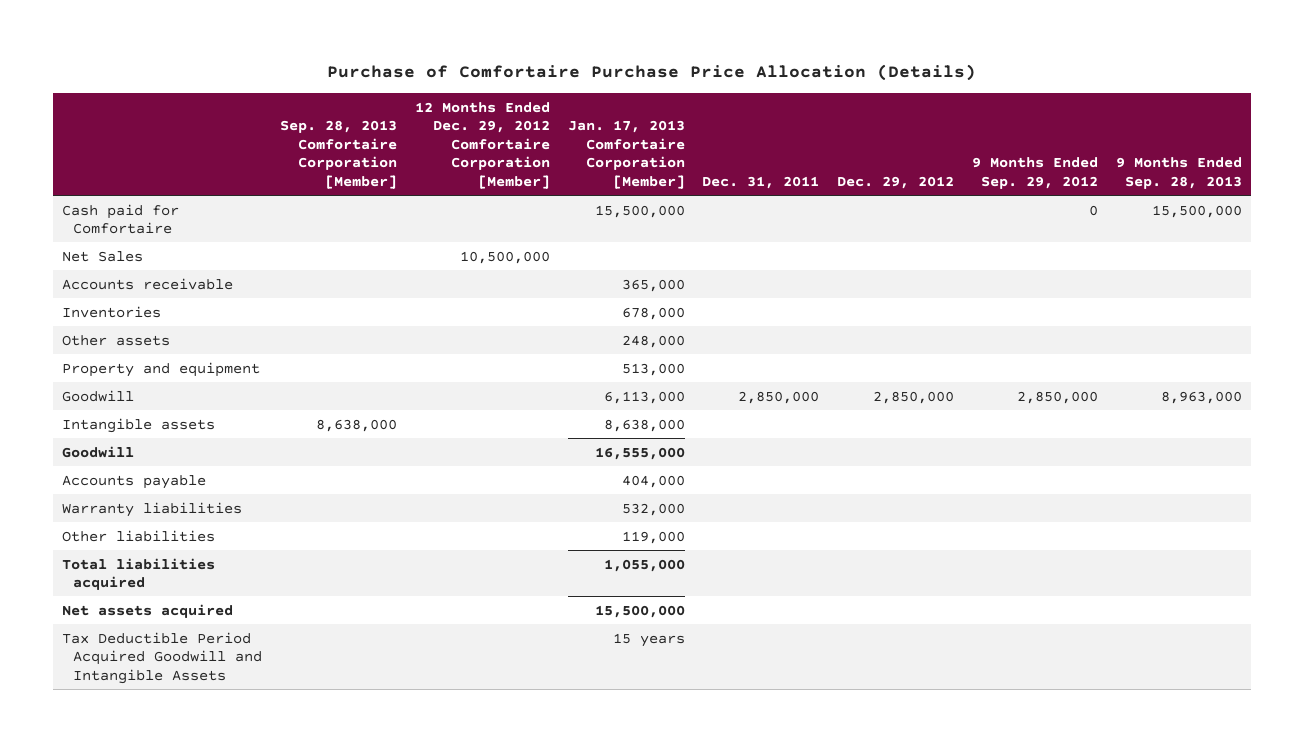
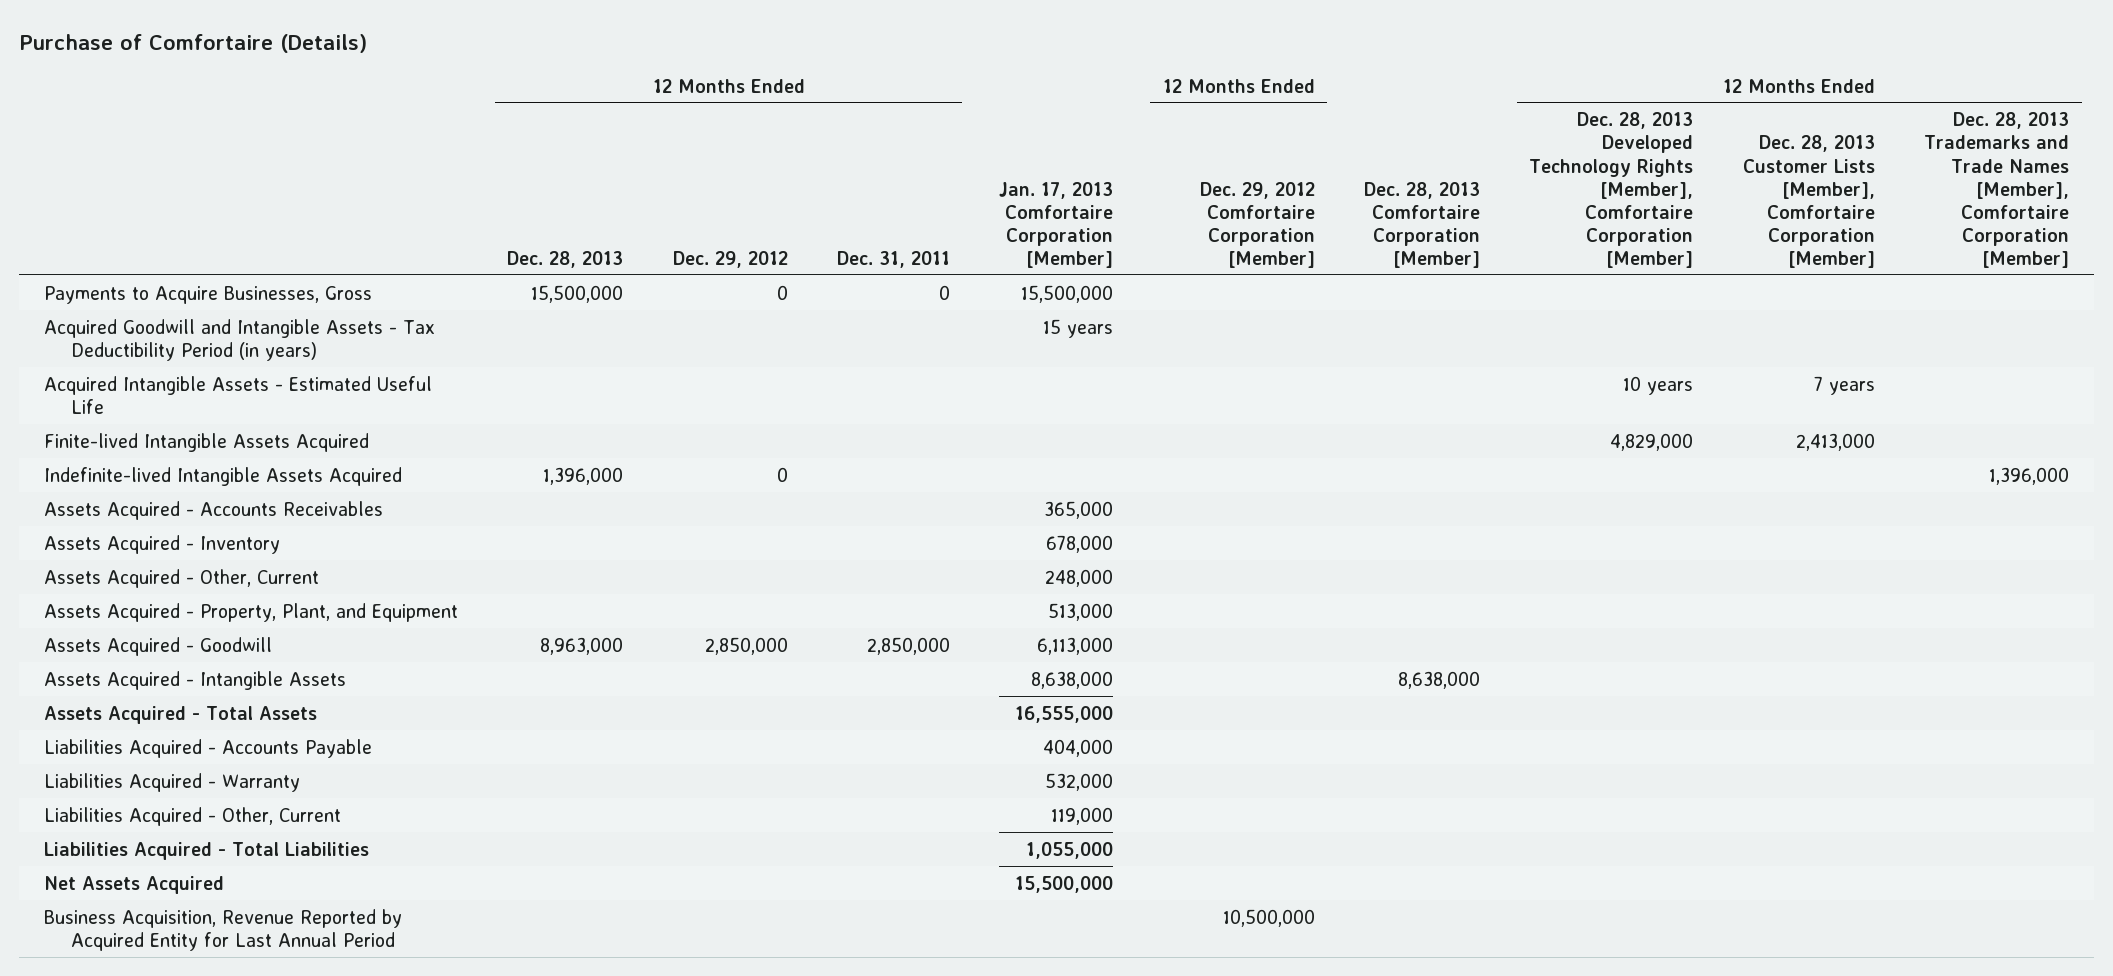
- Purchase of Comfortaire Purchase Price Allocation (Details)
+ Purchase of Comfortaire (Details)
- | Sep. 28, 2013 Comfortaire Corporation [Member] | 12 Months Ended Dec. 29, 2012 Comfortaire Corporation [Member] | Jan. 17, 2013 Comfortaire Corporation [Member] | Dec. 31, 2011 | Dec. 29, 2012 | 9 Months Ended Sep. 29, 2012 | 9 Months Ended Sep. 28, 2013
+ | 12 Months Ended Dec. 28, 2013 | 12 Months Ended Dec. 29, 2012 | 12 Months Ended Dec. 31, 2011 | Jan. 17, 2013 Comfortaire Corporation [Member] | 12 Months Ended Dec. 29, 2012 Comfortaire Corporation [Member] | Dec. 28, 2013 Comfortaire Corporation [Member] | 12 Months Ended Dec. 28, 2013 Developed Technology Rights [Member], Comfortaire Corporation [Member] | 12 Months Ended Dec. 28, 2013 Customer Lists [Member], Comfortaire Corporation [Member] | 12 Months Ended Dec. 28, 2013 Trademarks and Trade Names [Member], Comfortaire Corporation [Member]
- Cash paid for Comfortaire | | | 15,500,000 | | | 0 | 15,500,000
- Net Sales | | 10,500,000 | | | | |
- Accounts receivable | | | 365,000 | | | |
- Inventories | | | 678,000 | | | |
- Other assets | | | 248,000 | | | |
- Property and equipment | | | 513,000 | | | |
- Goodwill | | | 6,113,000 | 2,850,000 | 2,850,000 | 2,850,000 | 8,963,000
- Intangible assets | 8,638,000 | | 8,638,000 | | | |
- Goodwill | | | 16,555,000 | | | |
- Accounts payable | | | 404,000 | | | |
- Warranty liabilities | | | 532,000 | | | |
- Other liabilities | | | 119,000 | | | |
- Total liabilities acquired | | | 1,055,000 | | | |
- Net assets acquired | | | 15,500,000 | | | |
- Tax Deductible Period Acquired Goodwill and Intangible Assets | | | 15 years | | | |
+ Payments to Acquire Businesses, Gross | 15,500,000 | 0 | 0 | 15,500,000 | | | | |
+ Acquired Goodwill and Intangible Assets - Tax Deductibility Period (in years) | | | | 15 years | | | | |
+ Acquired Intangible Assets - Estimated Useful Life | | | | | | | 10 years | 7 years |
+ Finite-lived Intangible Assets Acquired | | | | | | | 4,829,000 | 2,413,000 |
+ Indefinite-lived Intangible Assets Acquired | 1,396,000 | 0 | | | | | | | 1,396,000
+ Assets Acquired - Accounts Receivables | | | | 365,000 | | | | |
+ Assets Acquired - Inventory | | | | 678,000 | | | | |
+ Assets Acquired - Other, Current | | | | 248,000 | | | | |
+ Assets Acquired - Property, Plant, and Equipment | | | | 513,000 | | | | |
+ Assets Acquired - Goodwill | 8,963,000 | 2,850,000 | 2,850,000 | 6,113,000 | | | | |
+ Assets Acquired - Intangible Assets | | | | 8,638,000 | | 8,638,000 | | |
+ Assets Acquired - Total Assets | | | | 16,555,000 | | | | |
+ Liabilities Acquired - Accounts Payable | | | | 404,000 | | | | |
+ Liabilities Acquired - Warranty | | | | 532,000 | | | | |
+ Liabilities Acquired - Other, Current | | | | 119,000 | | | | |
+ Liabilities Acquired - Total Liabilities | | | | 1,055,000 | | | | |
+ Net Assets Acquired | | | | 15,500,000 | | | | |
+ Business Acquisition, Revenue Reported by Acquired Entity for Last Annual Period | | | | | 10,500,000 | | | |

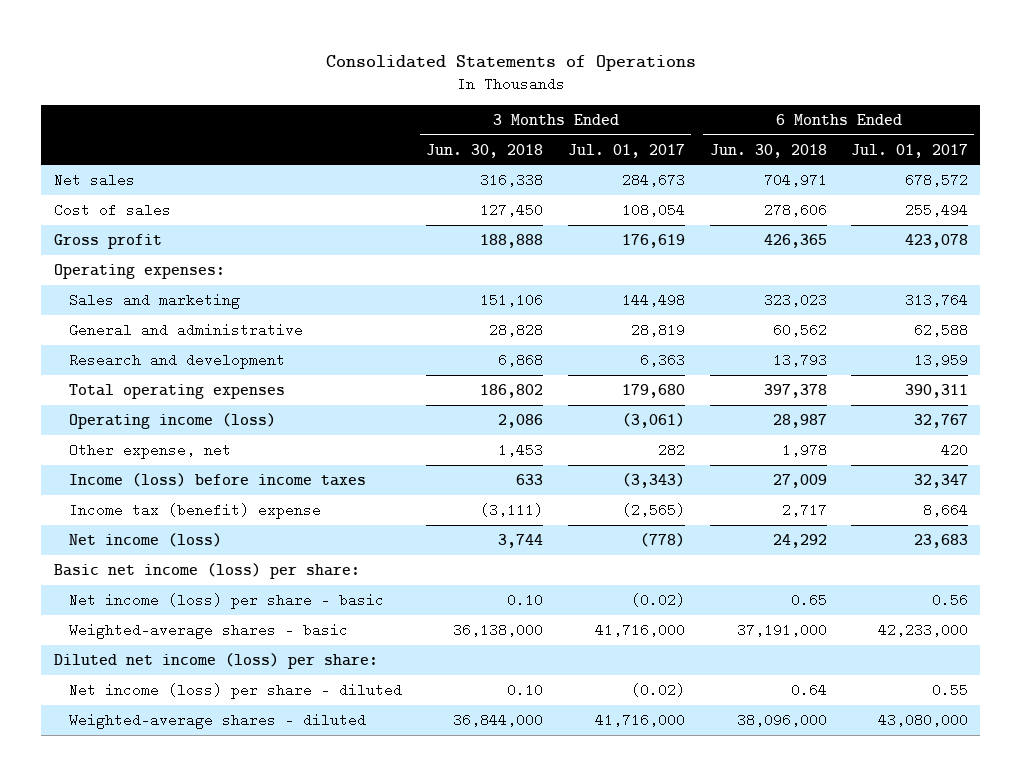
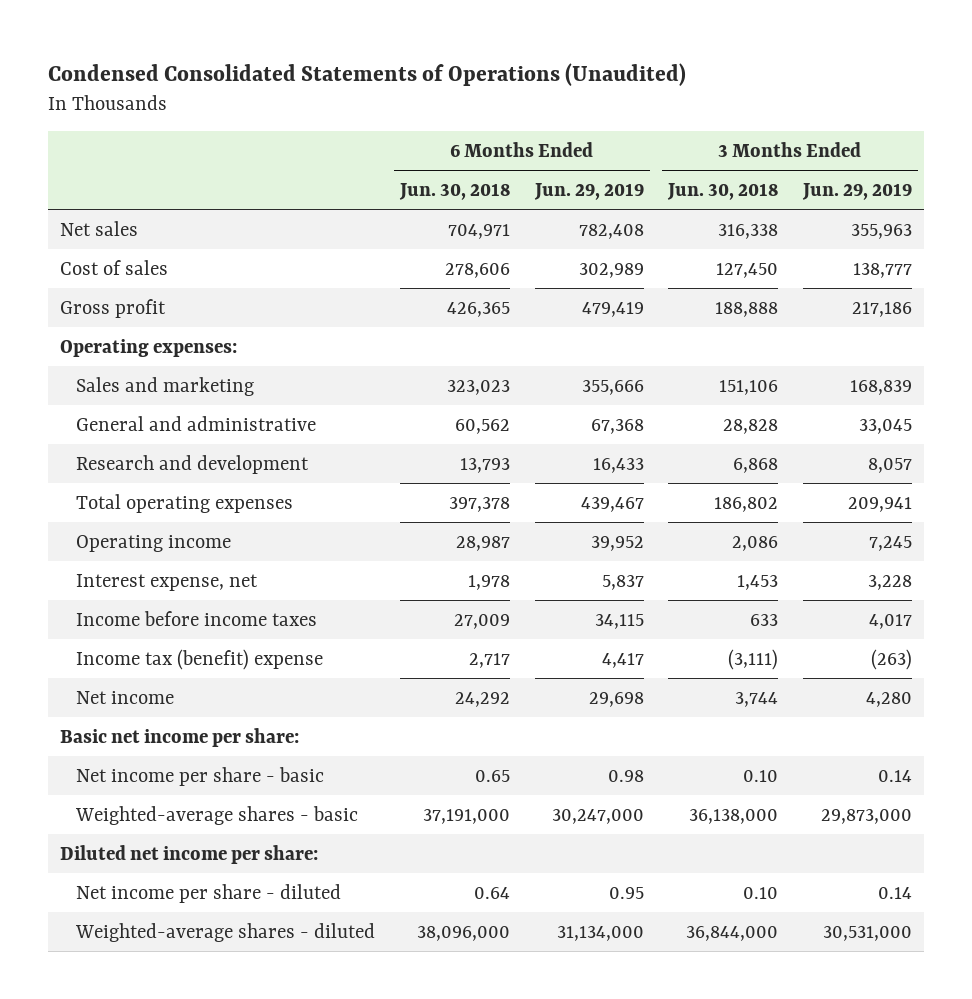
- Consolidated Statements of Operations
+ Condensed Consolidated Statements of Operations (Unaudited)
- | 3 Months Ended Jun. 30, 2018 | 3 Months Ended Jul. 01, 2017 | 6 Months Ended Jun. 30, 2018 | 6 Months Ended Jul. 01, 2017
+ | 6 Months Ended Jun. 30, 2018 | 6 Months Ended Jun. 29, 2019 | 3 Months Ended Jun. 30, 2018 | 3 Months Ended Jun. 29, 2019
- Operating income (loss) | 2,086 | (3,061) | 28,987 | 32,767
- Other expense, net | 1,453 | 282 | 1,978 | 420
- Income (loss) before income taxes | 633 | (3,343) | 27,009 | 32,347
+ Operating income | 28,987 | 39,952 | 2,086 | 7,245
+ Interest expense, net | 1,978 | 5,837 | 1,453 | 3,228
+ Income before income taxes | 27,009 | 34,115 | 633 | 4,017
- Net income (loss) | 3,744 | (778) | 24,292 | 23,683
- Basic net income (loss) per share:
- Net income (loss) per share - basic | 0.10 | (0.02) | 0.65 | 0.56
+ Net income | 24,292 | 29,698 | 3,744 | 4,280
+ Basic net income per share:
+ Net income per share - basic | 0.65 | 0.98 | 0.10 | 0.14
- Diluted net income (loss) per share:
- Net income (loss) per share - diluted | 0.10 | (0.02) | 0.64 | 0.55
+ Diluted net income per share:
+ Net income per share - diluted | 0.64 | 0.95 | 0.10 | 0.14

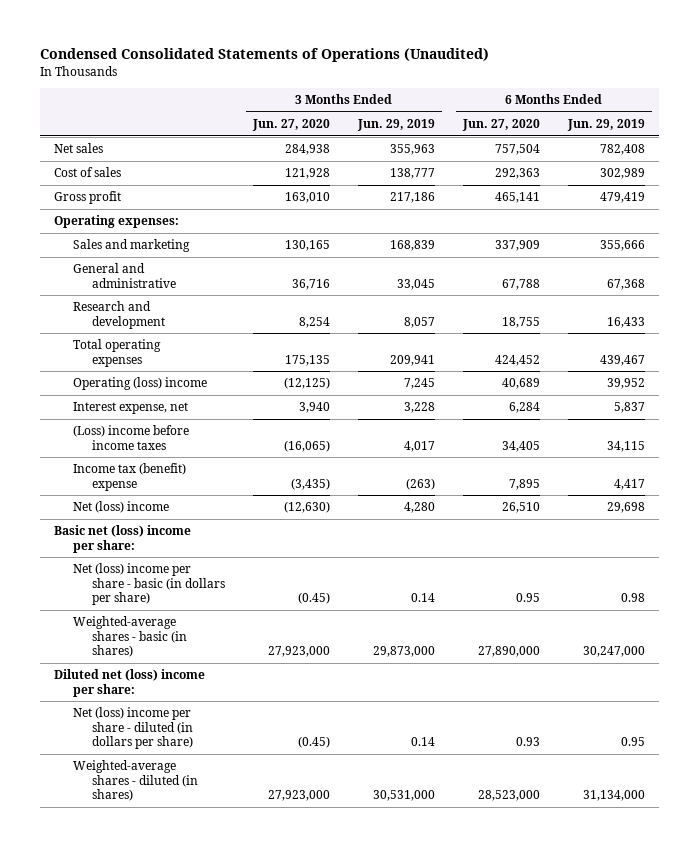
- | 6 Months Ended Jun. 30, 2018 | 6 Months Ended Jun. 29, 2019 | 3 Months Ended Jun. 30, 2018 | 3 Months Ended Jun. 29, 2019
+ | 3 Months Ended Jun. 27, 2020 | 3 Months Ended Jun. 29, 2019 | 6 Months Ended Jun. 27, 2020 | 6 Months Ended Jun. 29, 2019
- Operating income | 28,987 | 39,952 | 2,086 | 7,245
+ Operating (loss) income | (12,125) | 7,245 | 40,689 | 39,952
- Income before income taxes | 27,009 | 34,115 | 633 | 4,017
+ (Loss) income before income taxes | (16,065) | 4,017 | 34,405 | 34,115
- Net income | 24,292 | 29,698 | 3,744 | 4,280
- Basic net income per share:
- Net income per share - basic | 0.65 | 0.98 | 0.10 | 0.14
- Weighted-average shares - basic | 37,191,000 | 30,247,000 | 36,138,000 | 29,873,000
- Diluted net income per share:
- Net income per share - diluted | 0.64 | 0.95 | 0.10 | 0.14
- Weighted-average shares - diluted | 38,096,000 | 31,134,000 | 36,844,000 | 30,531,000
+ Net (loss) income | (12,630) | 4,280 | 26,510 | 29,698
+ Basic net (loss) income per share:
+ Net (loss) income per share - basic (in dollars per share) | (0.45) | 0.14 | 0.95 | 0.98
+ Weighted-average shares - basic (in shares) | 27,923,000 | 29,873,000 | 27,890,000 | 30,247,000
+ Diluted net (loss) income per share:
+ Net (loss) income per share - diluted (in dollars per share) | (0.45) | 0.14 | 0.93 | 0.95
+ Weighted-average shares - diluted (in shares) | 27,923,000 | 30,531,000 | 28,523,000 | 31,134,000

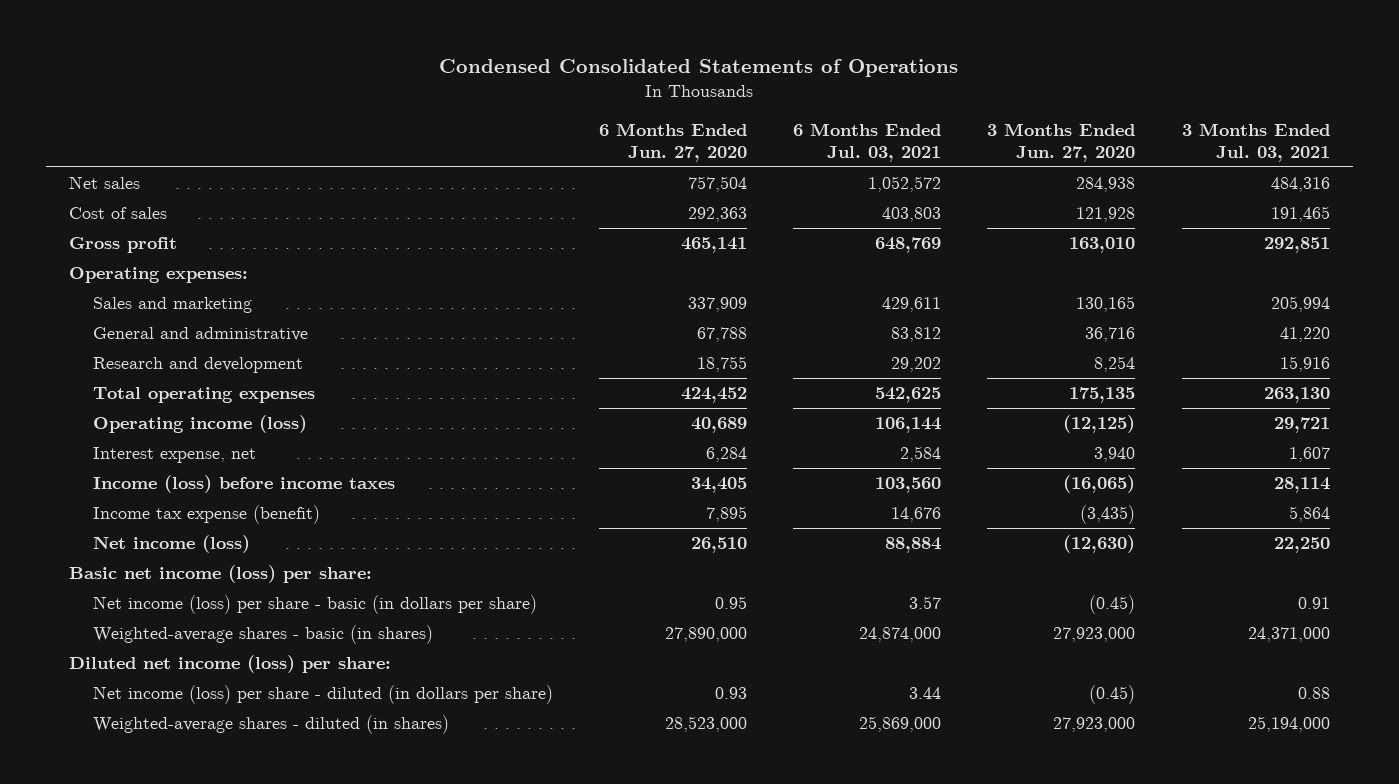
- Condensed Consolidated Statements of Operations (Unaudited)
+ Condensed Consolidated Statements of Operations
- | 3 Months Ended Jun. 27, 2020 | 3 Months Ended Jun. 29, 2019 | 6 Months Ended Jun. 27, 2020 | 6 Months Ended Jun. 29, 2019
+ | 6 Months Ended Jun. 27, 2020 | 6 Months Ended Jul. 03, 2021 | 3 Months Ended Jun. 27, 2020 | 3 Months Ended Jul. 03, 2021
- Operating (loss) income | (12,125) | 7,245 | 40,689 | 39,952
+ Operating income (loss) | 40,689 | 106,144 | (12,125) | 29,721
- (Loss) income before income taxes | (16,065) | 4,017 | 34,405 | 34,115
- Income tax (benefit) expense | (3,435) | (263) | 7,895 | 4,417
- Net (loss) income | (12,630) | 4,280 | 26,510 | 29,698
- Basic net (loss) income per share:
- Net (loss) income per share - basic (in dollars per share) | (0.45) | 0.14 | 0.95 | 0.98
+ Income (loss) before income taxes | 34,405 | 103,560 | (16,065) | 28,114
+ Income tax expense (benefit) | 7,895 | 14,676 | (3,435) | 5,864
+ Net income (loss) | 26,510 | 88,884 | (12,630) | 22,250
+ Basic net income (loss) per share:
+ Net income (loss) per share - basic (in dollars per share) | 0.95 | 3.57 | (0.45) | 0.91
- Diluted net (loss) income per share:
- Net (loss) income per share - diluted (in dollars per share) | (0.45) | 0.14 | 0.93 | 0.95
+ Diluted net income (loss) per share:
+ Net income (loss) per share - diluted (in dollars per share) | 0.93 | 3.44 | (0.45) | 0.88

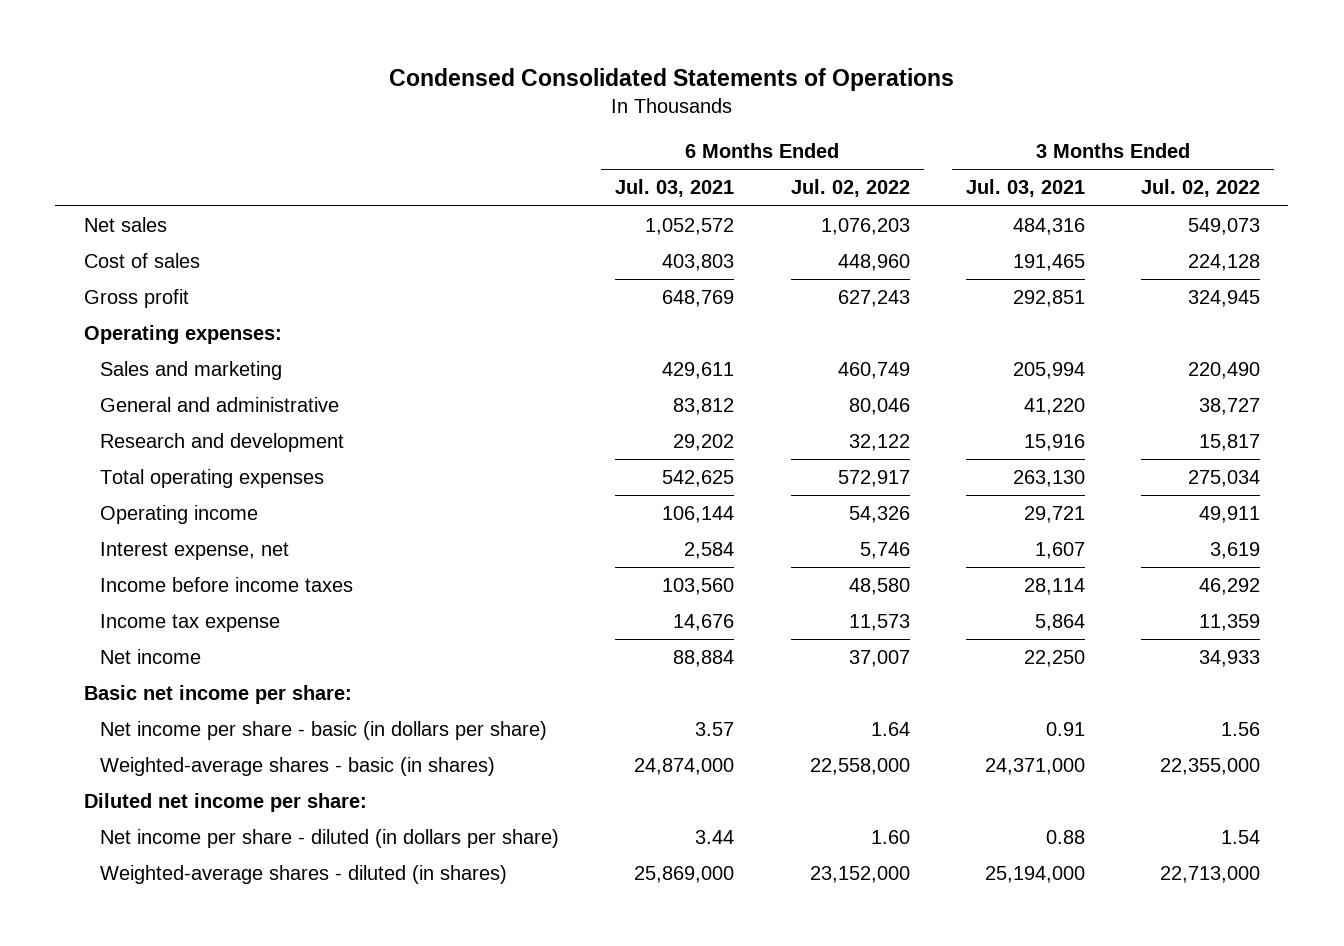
- | 6 Months Ended Jun. 27, 2020 | 6 Months Ended Jul. 03, 2021 | 3 Months Ended Jun. 27, 2020 | 3 Months Ended Jul. 03, 2021
+ | 6 Months Ended Jul. 03, 2021 | 6 Months Ended Jul. 02, 2022 | 3 Months Ended Jul. 03, 2021 | 3 Months Ended Jul. 02, 2022
- Operating income (loss) | 40,689 | 106,144 | (12,125) | 29,721
+ Operating income | 106,144 | 54,326 | 29,721 | 49,911
- Income (loss) before income taxes | 34,405 | 103,560 | (16,065) | 28,114
- Income tax expense (benefit) | 7,895 | 14,676 | (3,435) | 5,864
- Net income (loss) | 26,510 | 88,884 | (12,630) | 22,250
- Basic net income (loss) per share:
- Net income (loss) per share - basic (in dollars per share) | 0.95 | 3.57 | (0.45) | 0.91
+ Income before income taxes | 103,560 | 48,580 | 28,114 | 46,292
+ Income tax expense | 14,676 | 11,573 | 5,864 | 11,359
+ Net income | 88,884 | 37,007 | 22,250 | 34,933
+ Basic net income per share:
+ Net income per share - basic (in dollars per share) | 3.57 | 1.64 | 0.91 | 1.56
- Diluted net income (loss) per share:
- Net income (loss) per share - diluted (in dollars per share) | 0.93 | 3.44 | (0.45) | 0.88
+ Diluted net income per share:
+ Net income per share - diluted (in dollars per share) | 3.44 | 1.60 | 0.88 | 1.54

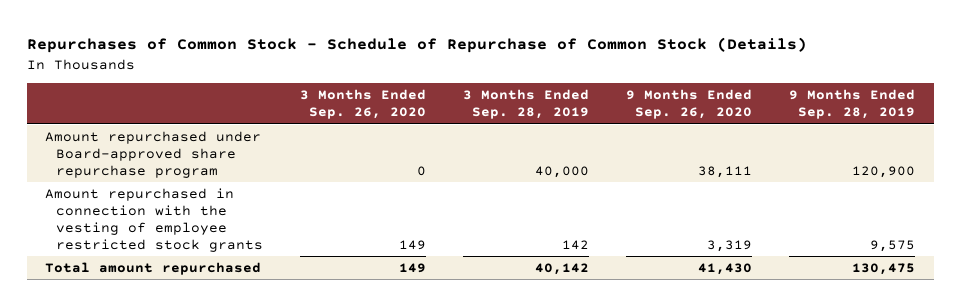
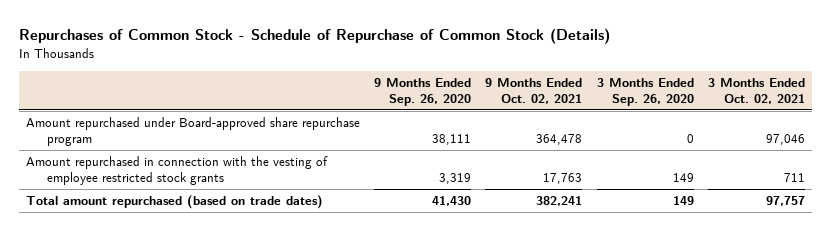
- | 3 Months Ended Sep. 26, 2020 | 3 Months Ended Sep. 28, 2019 | 9 Months Ended Sep. 26, 2020 | 9 Months Ended Sep. 28, 2019
+ | 9 Months Ended Sep. 26, 2020 | 9 Months Ended Oct. 02, 2021 | 3 Months Ended Sep. 26, 2020 | 3 Months Ended Oct. 02, 2021
- Total amount repurchased | 149 | 40,142 | 41,430 | 130,475
+ Total amount repurchased (based on trade dates) | 41,430 | 382,241 | 149 | 97,757

